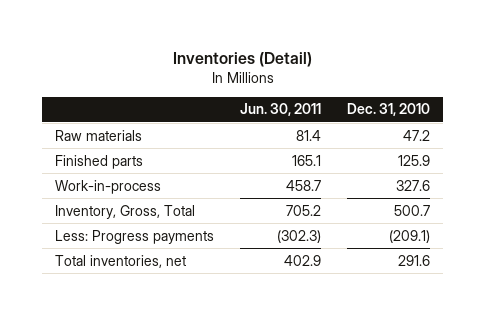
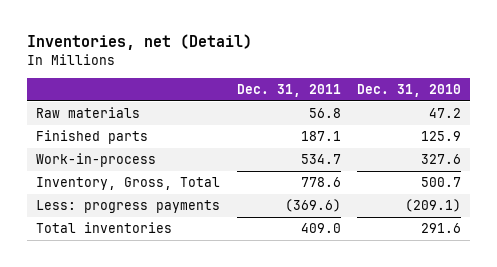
- Inventories (Detail)
+ Inventories, net (Detail)
- | Jun. 30, 2011 | Dec. 31, 2010
+ | Dec. 31, 2011 | Dec. 31, 2010
- Less: Progress payments | (302.3) | (209.1)
- Total inventories, net | 402.9 | 291.6
+ Less: progress payments | (369.6) | (209.1)
+ Total inventories | 409.0 | 291.6

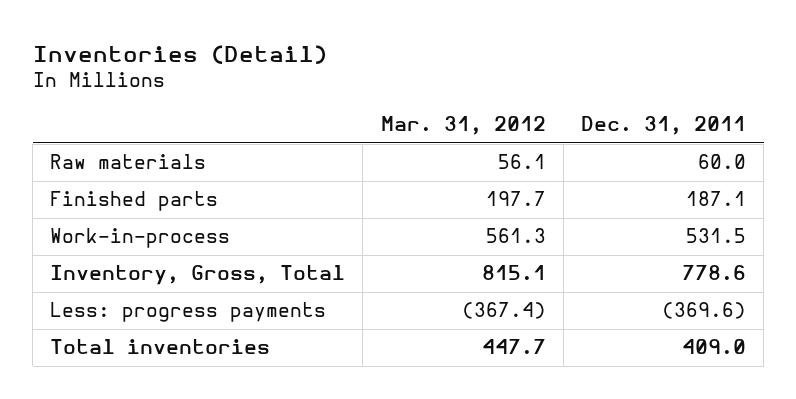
- Inventories, net (Detail)
+ Inventories (Detail)
- | Dec. 31, 2011 | Dec. 31, 2010
+ | Mar. 31, 2012 | Dec. 31, 2011
- Raw materials | 56.8 | 47.2
+ Raw materials | 56.1 | 60.0
- Work-in-process | 534.7 | 327.6
+ Work-in-process | 561.3 | 531.5

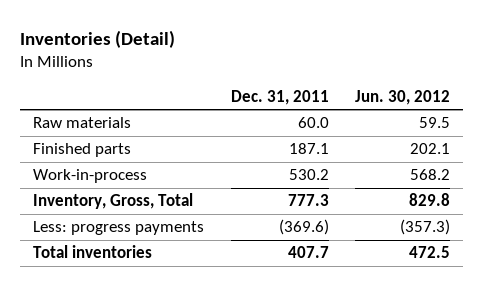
- | Mar. 31, 2012 | Dec. 31, 2011
+ | Dec. 31, 2011 | Jun. 30, 2012
- Work-in-process | 561.3 | 531.5
- Inventory, Gross, Total | 815.1 | 778.6
+ Work-in-process | 530.2 | 568.2
+ Inventory, Gross, Total | 777.3 | 829.8
- Total inventories | 447.7 | 409.0
+ Total inventories | 407.7 | 472.5

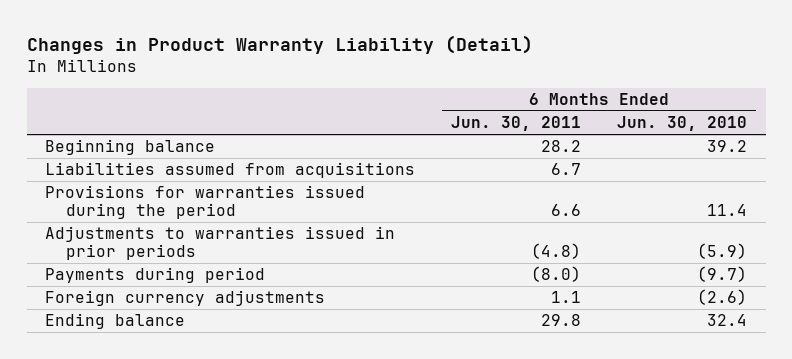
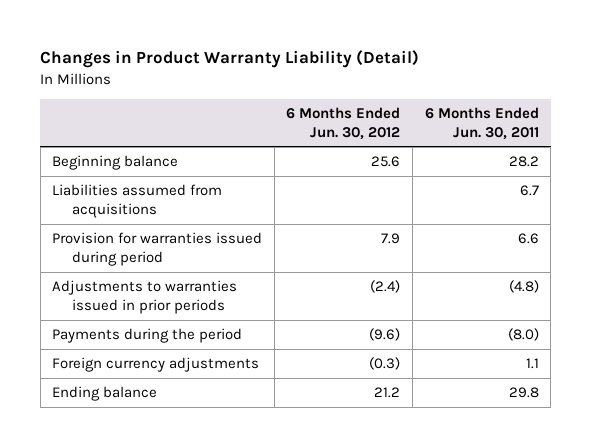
- | 6 Months Ended Jun. 30, 2011 | 6 Months Ended Jun. 30, 2010
+ | 6 Months Ended Jun. 30, 2012 | 6 Months Ended Jun. 30, 2011
- Provisions for warranties issued during the period | 6.6 | 11.4
+ Provision for warranties issued during period | 7.9 | 6.6
- Payments during period | (8.0) | (9.7)
+ Payments during the period | (9.6) | (8.0)

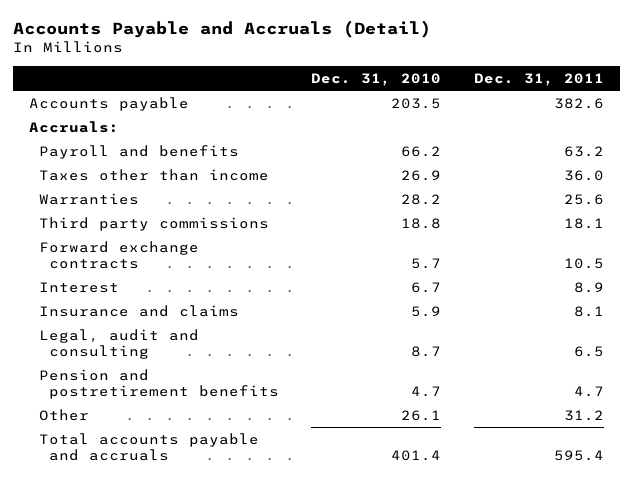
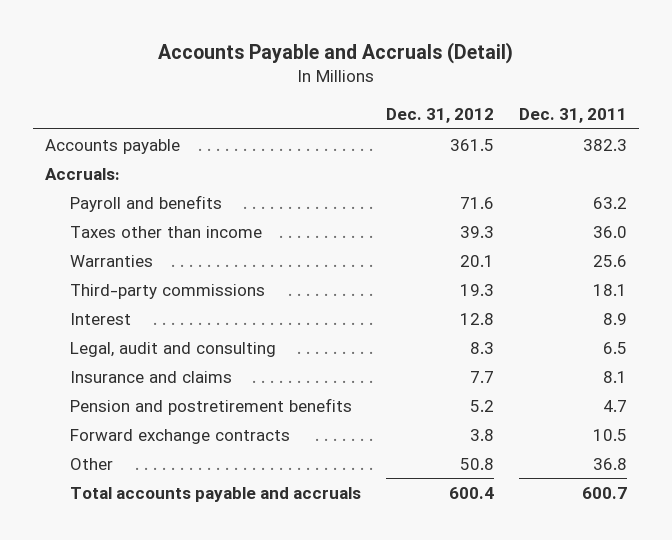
- | Dec. 31, 2010 | Dec. 31, 2011
+ | Dec. 31, 2012 | Dec. 31, 2011
- Accounts payable | 203.5 | 382.6
+ Accounts payable | 361.5 | 382.3
- Third party commissions | 18.8 | 18.1
+ Third-party commissions | 19.3 | 18.1
moved down: Insurance and claims | 7.7 | 8.1
- Other | 26.1 | 31.2
- Total accounts payable and accruals | 401.4 | 595.4
moved down: Forward exchange contracts | 3.8 | 10.5
+ Other | 50.8 | 36.8
+ Total accounts payable and accruals | 600.4 | 600.7

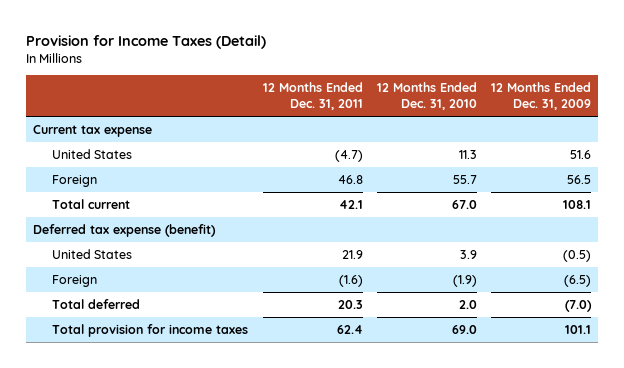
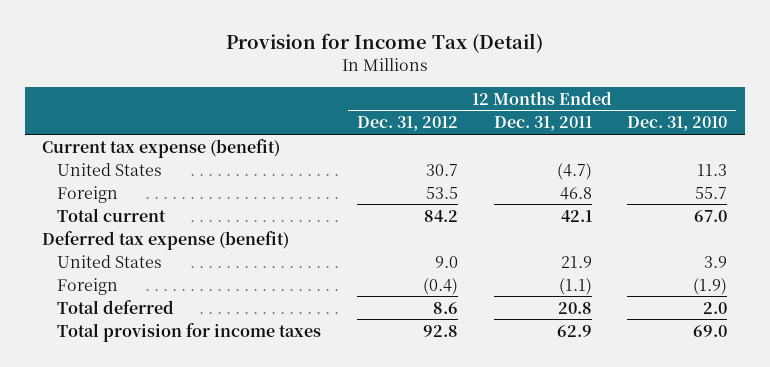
- Provision for Income Taxes (Detail)
+ Provision for Income Tax (Detail)
- | 12 Months Ended Dec. 31, 2011 | 12 Months Ended Dec. 31, 2010 | 12 Months Ended Dec. 31, 2009
+ | 12 Months Ended Dec. 31, 2012 | 12 Months Ended Dec. 31, 2011 | 12 Months Ended Dec. 31, 2010
- Current tax expense
+ Current tax expense (benefit)
- Foreign | (1.6) | (1.9) | (6.5)
- Total deferred | 20.3 | 2.0 | (7.0)
- Total provision for income taxes | 62.4 | 69.0 | 101.1
+ Foreign | (0.4) | (1.1) | (1.9)
+ Total deferred | 8.6 | 20.8 | 2.0
+ Total provision for income taxes | 92.8 | 62.9 | 69.0

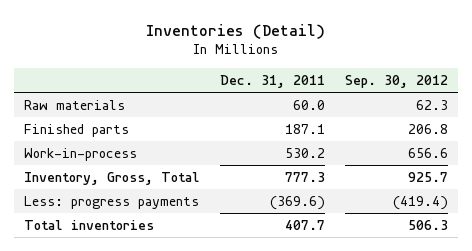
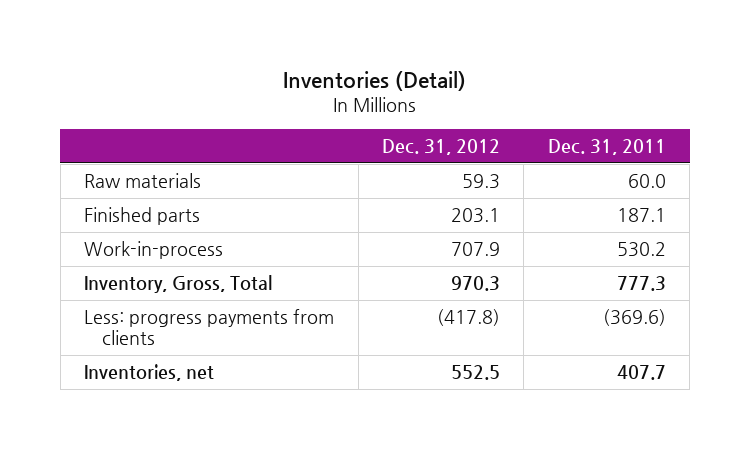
- | Dec. 31, 2011 | Sep. 30, 2012
+ | Dec. 31, 2012 | Dec. 31, 2011
- Less: progress payments | (369.6) | (419.4)
- Total inventories | 407.7 | 506.3
+ Less: progress payments from clients | (417.8) | (369.6)
+ Inventories, net | 552.5 | 407.7

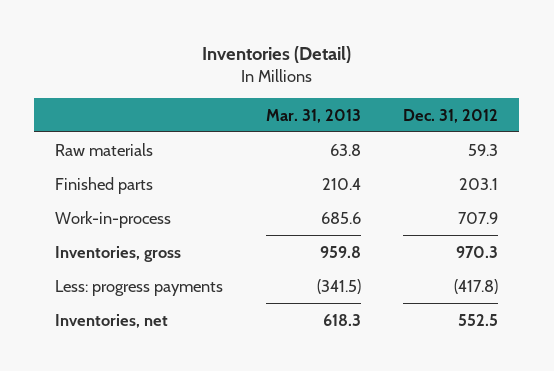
- | Dec. 31, 2012 | Dec. 31, 2011
+ | Mar. 31, 2013 | Dec. 31, 2012
- Inventory, Gross, Total | 970.3 | 777.3
- Less: progress payments from clients | (417.8) | (369.6)
+ Inventories, gross | 959.8 | 970.3
+ Less: progress payments | (341.5) | (417.8)

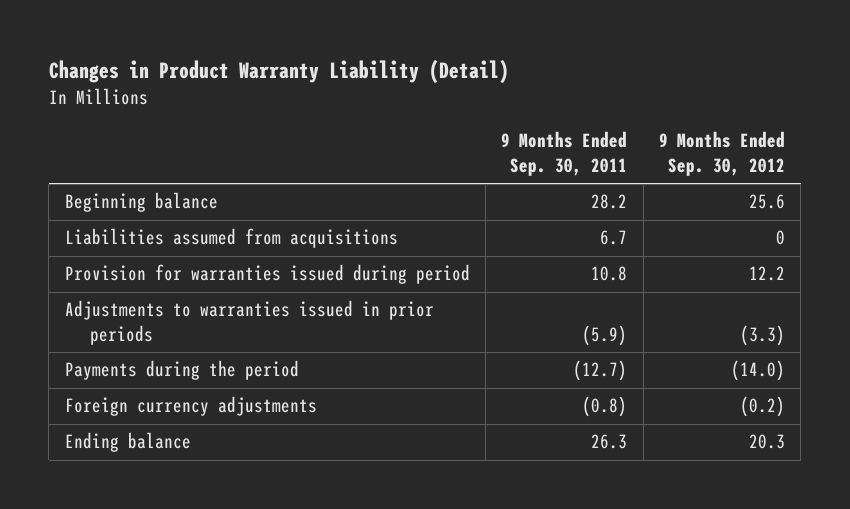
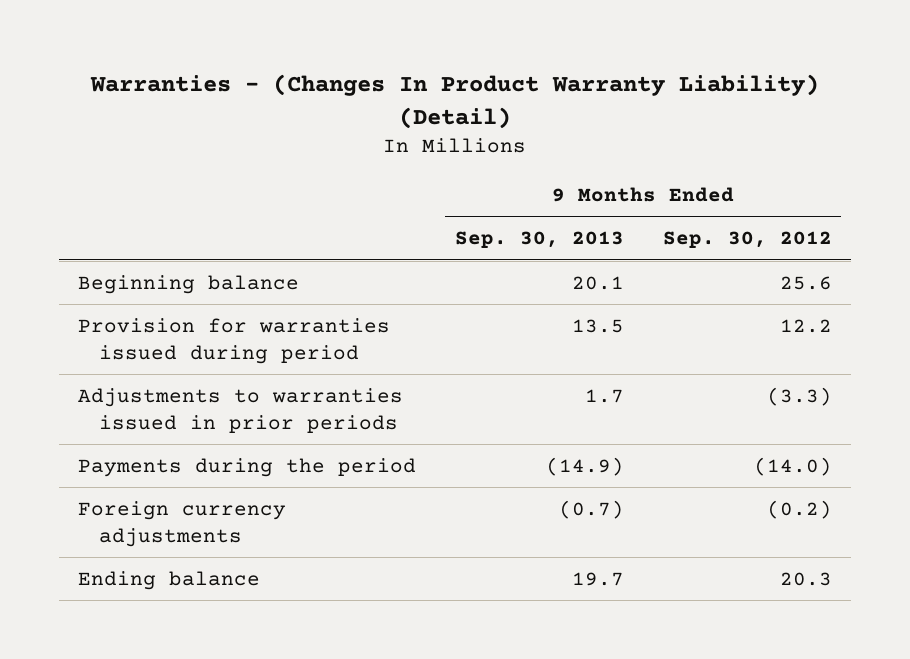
- Changes in Product Warranty Liability (Detail)
+ Warranties - (Changes In Product Warranty Liability) (Detail)
- | 9 Months Ended Sep. 30, 2011 | 9 Months Ended Sep. 30, 2012
+ | 9 Months Ended Sep. 30, 2013 | 9 Months Ended Sep. 30, 2012
- Liabilities assumed from acquisitions | 6.7 | 0

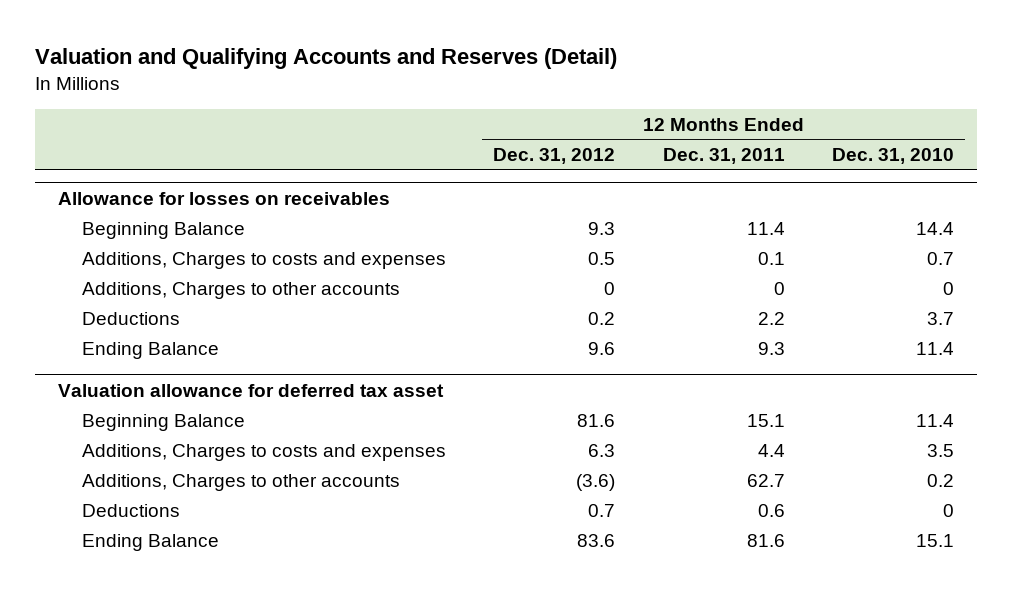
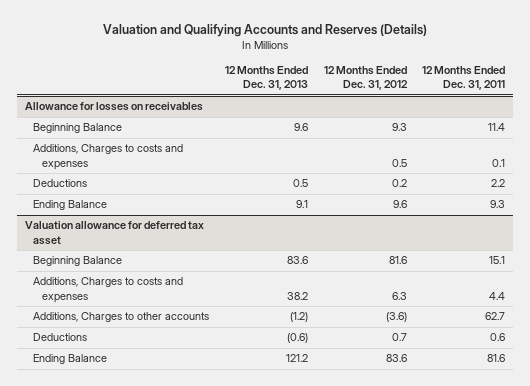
- Valuation and Qualifying Accounts and Reserves (Detail)
+ Valuation and Qualifying Accounts and Reserves (Details)
- | 12 Months Ended Dec. 31, 2012 | 12 Months Ended Dec. 31, 2011 | 12 Months Ended Dec. 31, 2010
+ | 12 Months Ended Dec. 31, 2013 | 12 Months Ended Dec. 31, 2012 | 12 Months Ended Dec. 31, 2011
@ Allowance for losses on receivables
- Additions, Charges to other accounts | 0 | 0 | 0

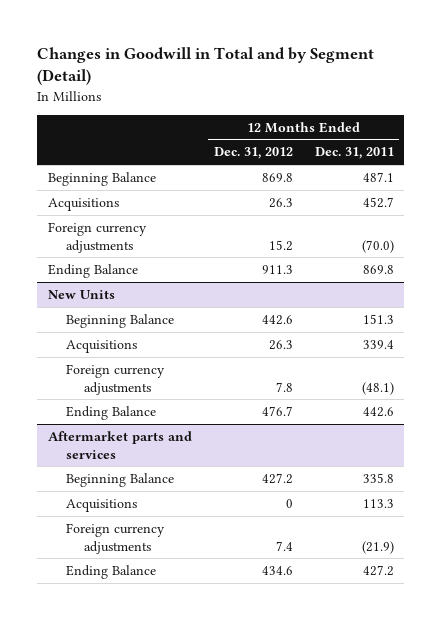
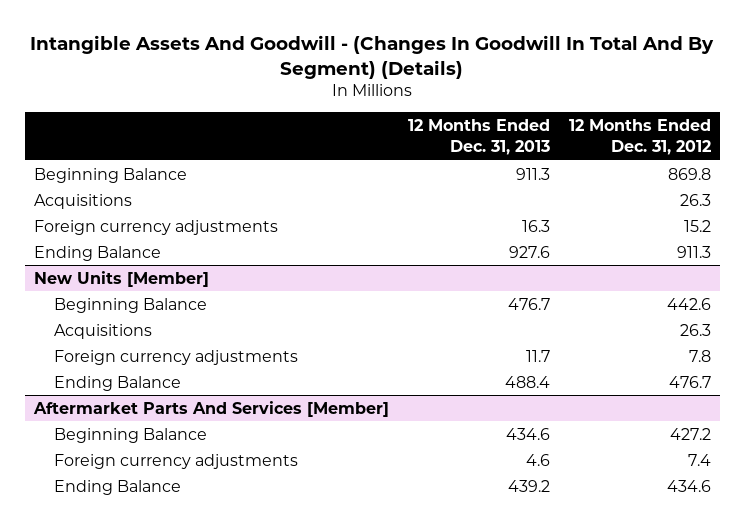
- Changes in Goodwill in Total and by Segment (Detail)
+ Intangible Assets And Goodwill - (Changes In Goodwill In Total And By Segment) (Details)
- | 12 Months Ended Dec. 31, 2012 | 12 Months Ended Dec. 31, 2011
+ | 12 Months Ended Dec. 31, 2013 | 12 Months Ended Dec. 31, 2012
- New Units
+ New Units [Member]
- Aftermarket parts and services
+ Aftermarket Parts And Services [Member]
- Acquisitions | 0 | 113.3

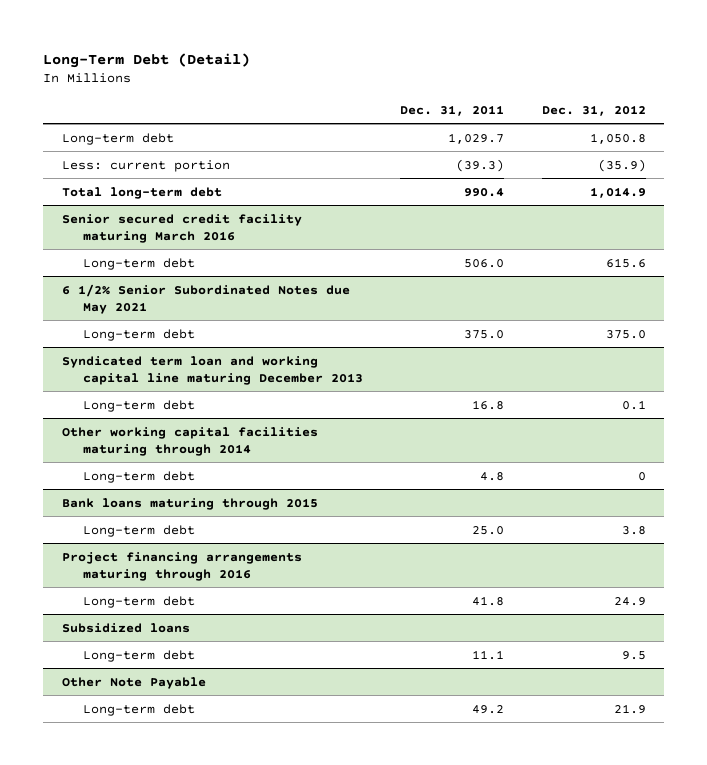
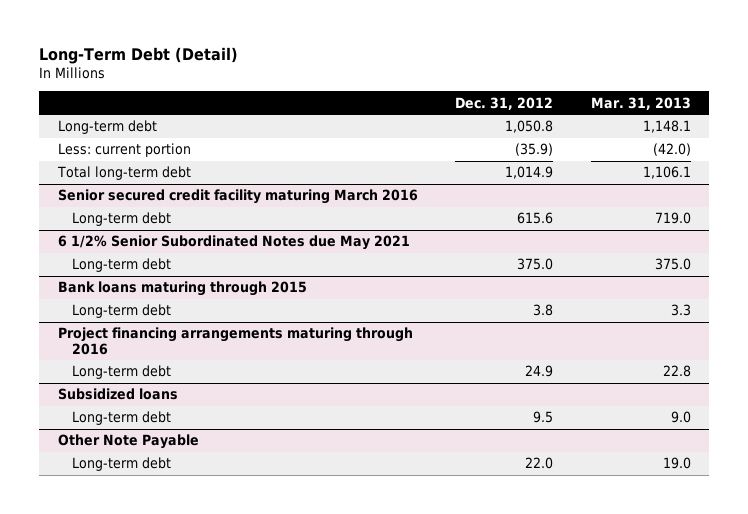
- | Dec. 31, 2011 | Dec. 31, 2012
+ | Dec. 31, 2012 | Mar. 31, 2013
- Syndicated term loan and working capital line maturing December 2013
- Long-term debt | 16.8 | 0.1
- Other working capital facilities maturing through 2014
- Long-term debt | 4.8 | 0
@ Other Note Payable
- Long-term debt | 49.2 | 21.9
+ Long-term debt | 22.0 | 19.0

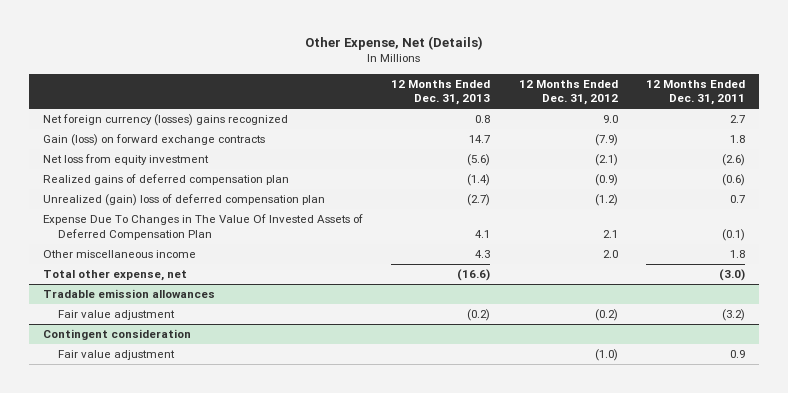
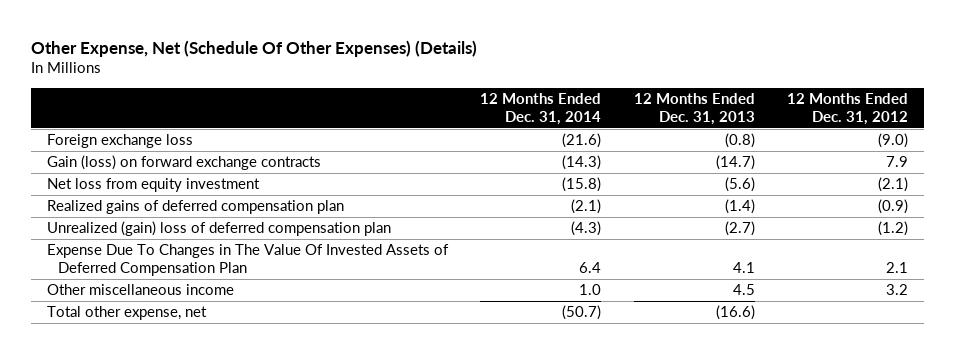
- Other Expense, Net (Details)
+ Other Expense, Net (Schedule Of Other Expenses) (Details)
- | 12 Months Ended Dec. 31, 2013 | 12 Months Ended Dec. 31, 2012 | 12 Months Ended Dec. 31, 2011
+ | 12 Months Ended Dec. 31, 2014 | 12 Months Ended Dec. 31, 2013 | 12 Months Ended Dec. 31, 2012
- Net foreign currency (losses) gains recognized | 0.8 | 9.0 | 2.7
- Gain (loss) on forward exchange contracts | 14.7 | (7.9) | 1.8
+ Foreign exchange loss | (21.6) | (0.8) | (9.0)
+ Gain (loss) on forward exchange contracts | (14.3) | (14.7) | 7.9
- Other miscellaneous income | 4.3 | 2.0 | 1.8
+ Other miscellaneous income | 1.0 | 4.5 | 3.2
- Tradable emission allowances
- Fair value adjustment | (0.2) | (0.2) | (3.2)
- Contingent consideration
- Fair value adjustment | | (1.0) | 0.9

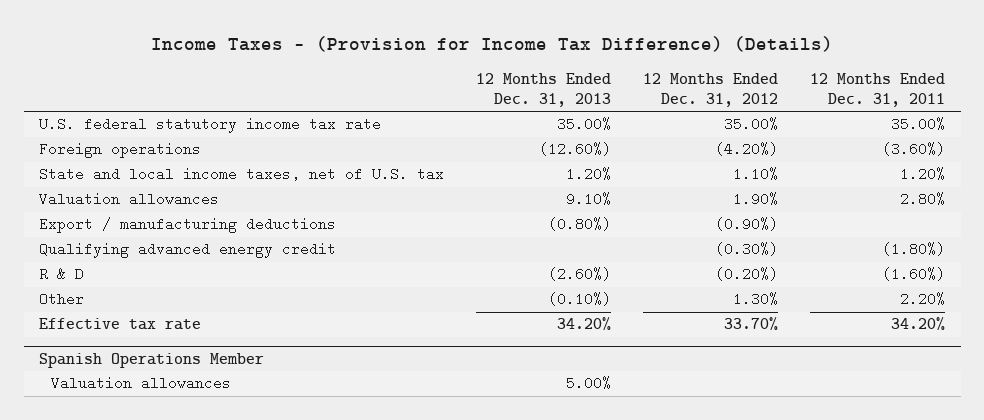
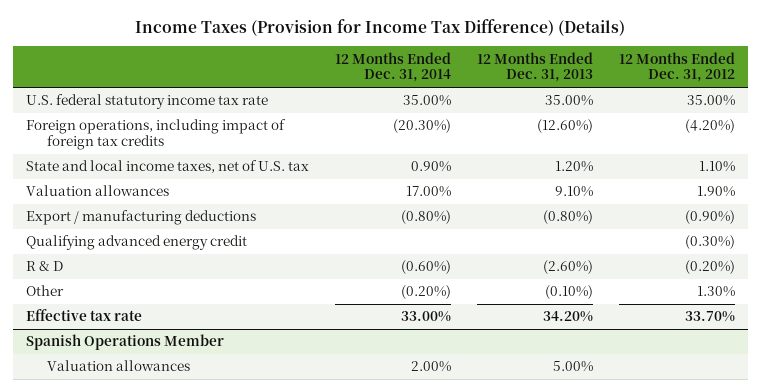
- Income Taxes - (Provision for Income Tax Difference) (Details)
+ Income Taxes (Provision for Income Tax Difference) (Details)
- | 12 Months Ended Dec. 31, 2013 | 12 Months Ended Dec. 31, 2012 | 12 Months Ended Dec. 31, 2011
+ | 12 Months Ended Dec. 31, 2014 | 12 Months Ended Dec. 31, 2013 | 12 Months Ended Dec. 31, 2012
- Foreign operations | (12.60%) | (4.20%) | (3.60%)
+ Foreign operations, including impact of foreign tax credits | (20.30%) | (12.60%) | (4.20%)

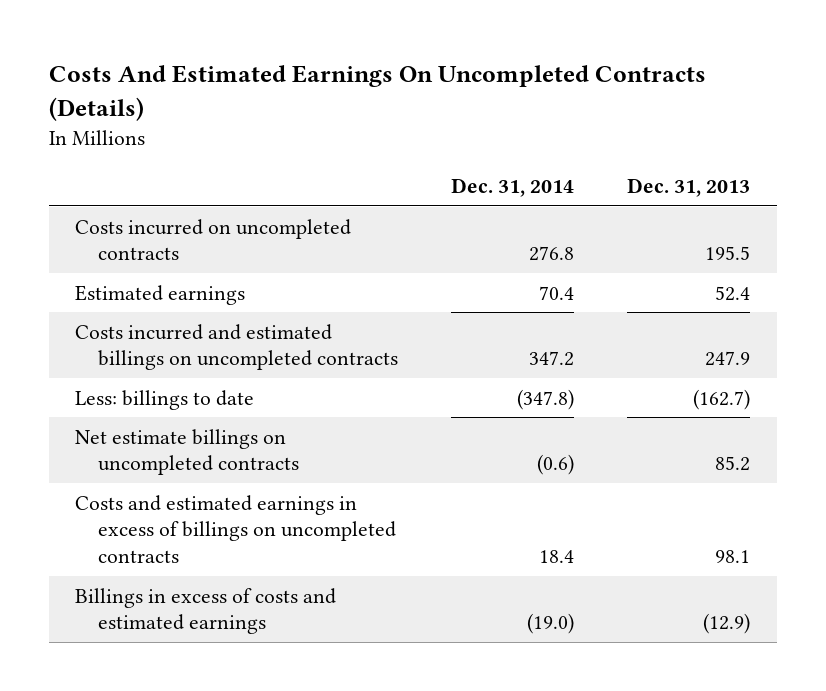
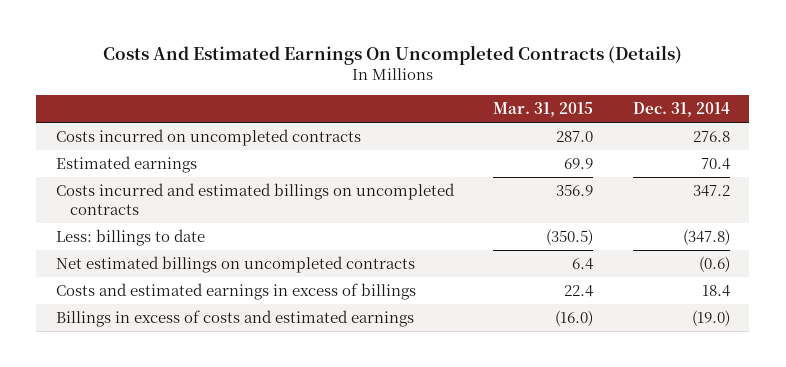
- | Dec. 31, 2014 | Dec. 31, 2013
+ | Mar. 31, 2015 | Dec. 31, 2014
- Net estimate billings on uncompleted contracts | (0.6) | 85.2
- Costs and estimated earnings in excess of billings on uncompleted contracts | 18.4 | 98.1
+ Net estimated billings on uncompleted contracts | 6.4 | (0.6)
+ Costs and estimated earnings in excess of billings | 22.4 | 18.4

